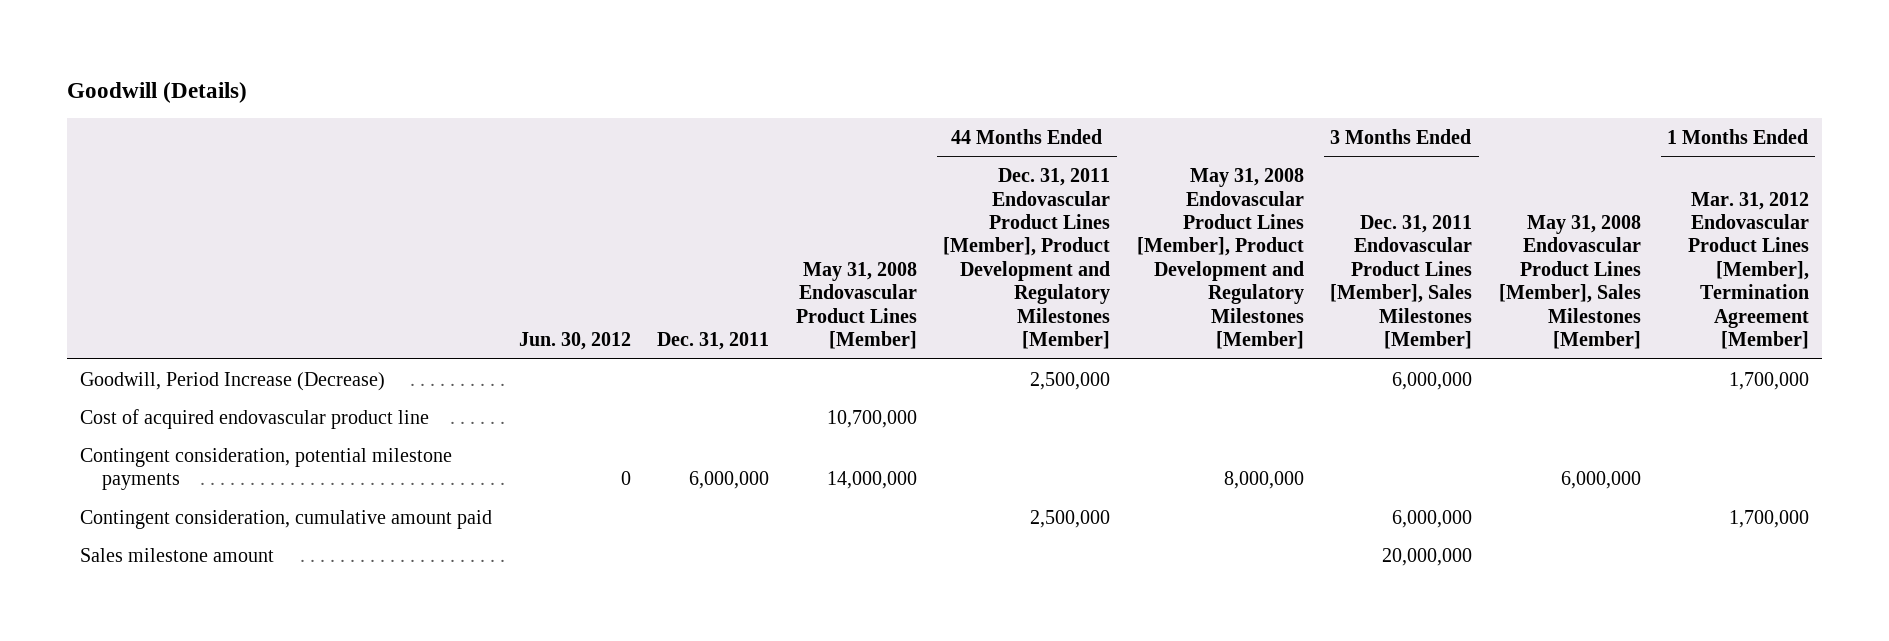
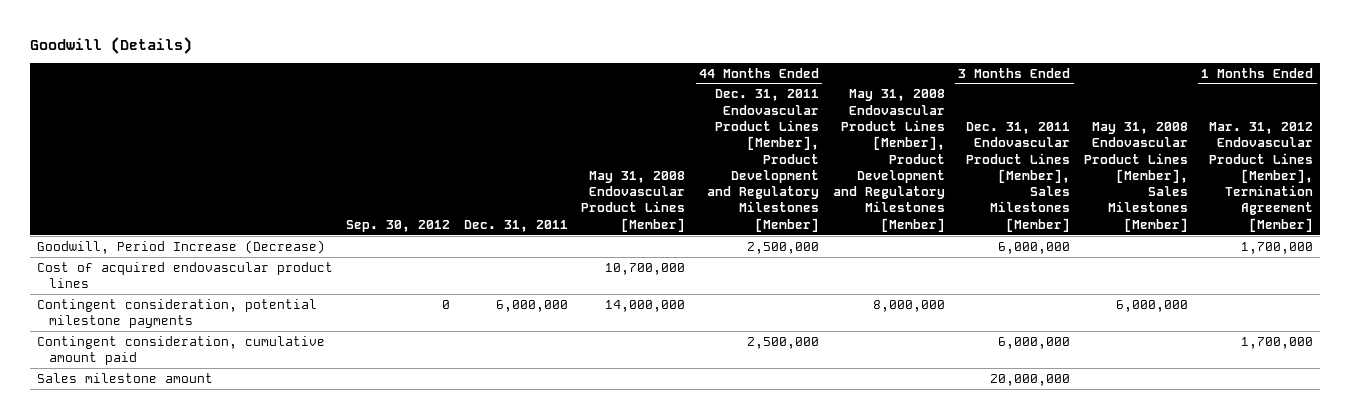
- | Jun. 30, 2012 | Dec. 31, 2011 | May 31, 2008 Endovascular Product Lines [Member] | 44 Months Ended Dec. 31, 2011 Endovascular Product Lines [Member], Product Development and Regulatory Milestones [Member] | May 31, 2008 Endovascular Product Lines [Member], Product Development and Regulatory Milestones [Member] | 3 Months Ended Dec. 31, 2011 Endovascular Product Lines [Member], Sales Milestones [Member] | May 31, 2008 Endovascular Product Lines [Member], Sales Milestones [Member] | 1 Months Ended Mar. 31, 2012 Endovascular Product Lines [Member], Termination Agreement [Member]
+ | Sep. 30, 2012 | Dec. 31, 2011 | May 31, 2008 Endovascular Product Lines [Member] | 44 Months Ended Dec. 31, 2011 Endovascular Product Lines [Member], Product Development and Regulatory Milestones [Member] | May 31, 2008 Endovascular Product Lines [Member], Product Development and Regulatory Milestones [Member] | 3 Months Ended Dec. 31, 2011 Endovascular Product Lines [Member], Sales Milestones [Member] | May 31, 2008 Endovascular Product Lines [Member], Sales Milestones [Member] | 1 Months Ended Mar. 31, 2012 Endovascular Product Lines [Member], Termination Agreement [Member]
- Cost of acquired endovascular product line | | | 10,700,000 | | | | |
+ Cost of acquired endovascular product lines | | | 10,700,000 | | | | |

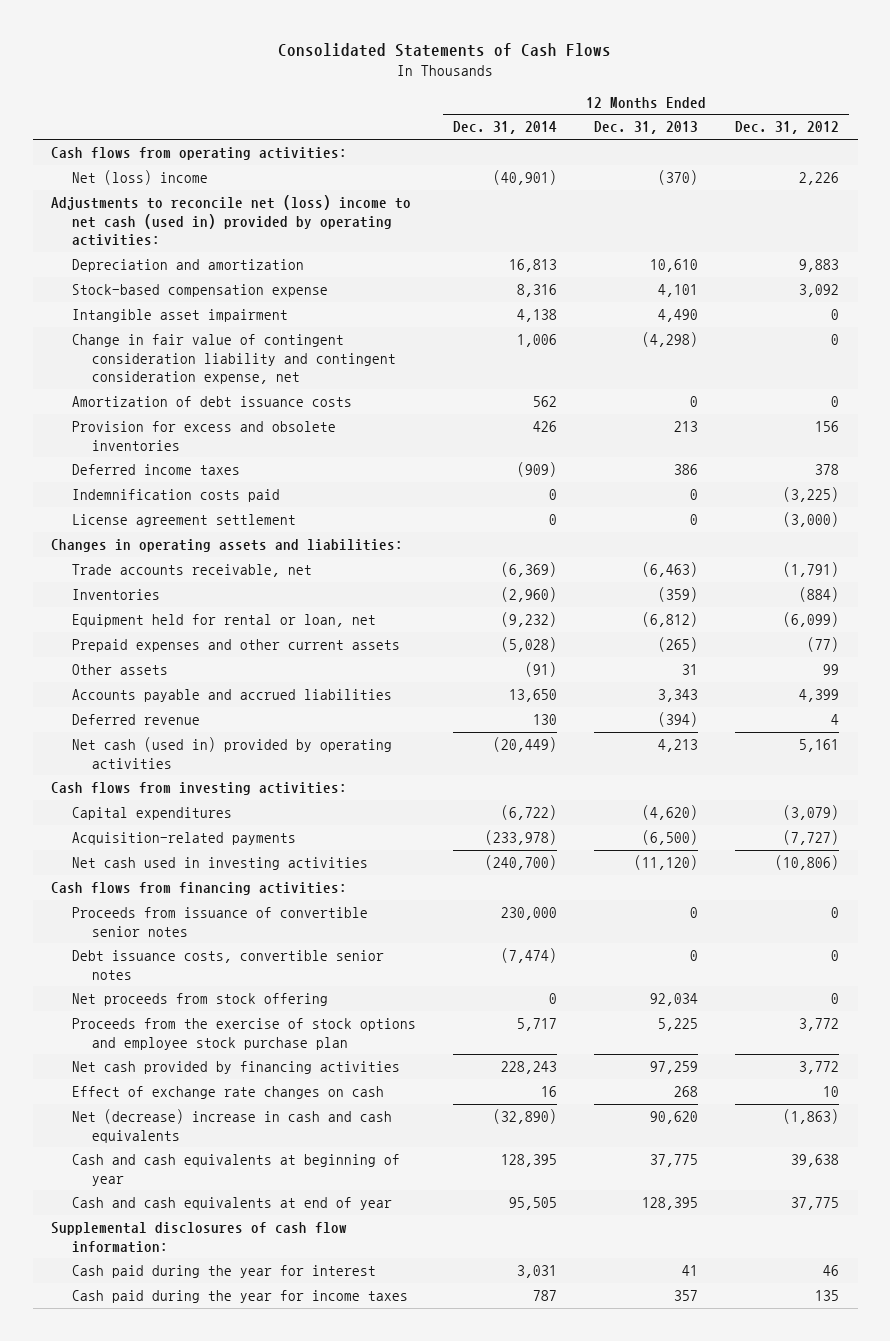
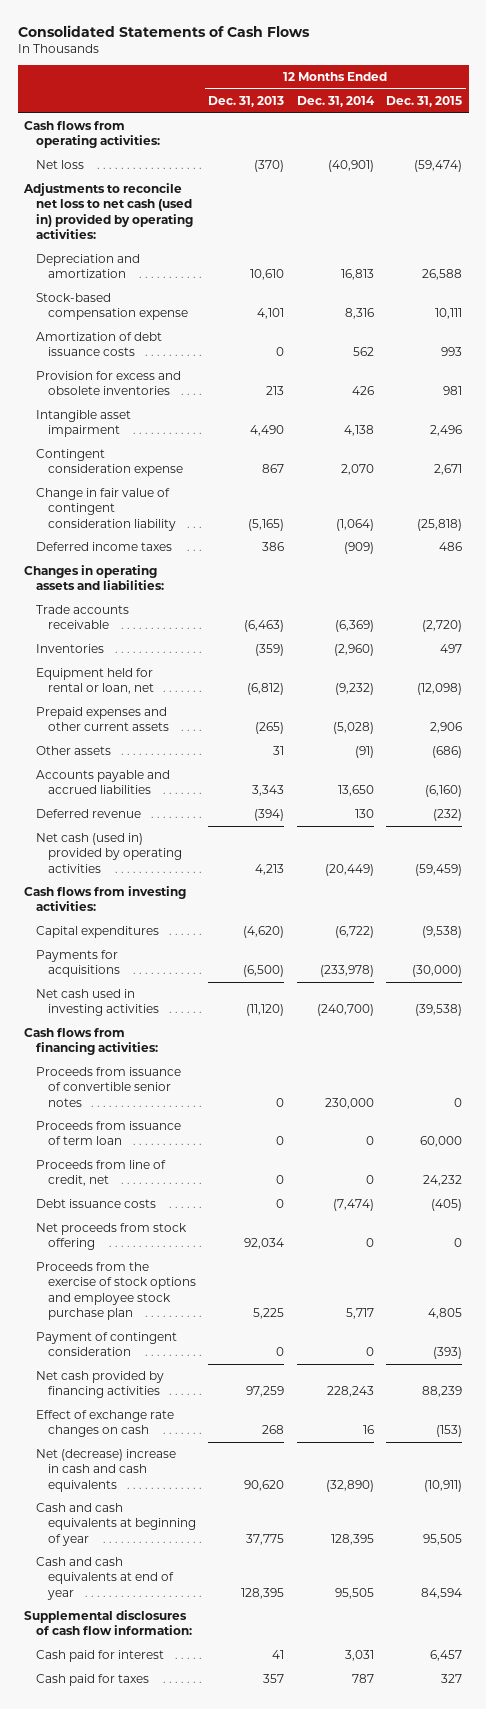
- | 12 Months Ended Dec. 31, 2014 | 12 Months Ended Dec. 31, 2013 | 12 Months Ended Dec. 31, 2012
+ | 12 Months Ended Dec. 31, 2013 | 12 Months Ended Dec. 31, 2014 | 12 Months Ended Dec. 31, 2015
- Net (loss) income | (40,901) | (370) | 2,226
- Adjustments to reconcile net (loss) income to net cash (used in) provided by operating activities:
+ Net loss | (370) | (40,901) | (59,474)
+ Adjustments to reconcile net loss to net cash (used in) provided by operating activities:
- Change in fair value of contingent consideration liability and contingent consideration expense, net | 1,006 | (4,298) | 0
moved down: Intangible asset impairment | 4,490 | 4,138 | 2,496
+ Contingent consideration expense | 867 | 2,070 | 2,671
+ Change in fair value of contingent consideration liability | (5,165) | (1,064) | (25,818)
- Indemnification costs paid | 0 | 0 | (3,225)
- License agreement settlement | 0 | 0 | (3,000)
- Trade accounts receivable, net | (6,369) | (6,463) | (1,791)
+ Trade accounts receivable | (6,463) | (6,369) | (2,720)
- Acquisition-related payments | (233,978) | (6,500) | (7,727)
+ Payments for acquisitions | (6,500) | (233,978) | (30,000)
- Debt issuance costs, convertible senior notes | (7,474) | 0 | 0
+ Proceeds from issuance of term loan | 0 | 0 | 60,000
+ Proceeds from line of credit, net | 0 | 0 | 24,232
+ Debt issuance costs | 0 | (7,474) | (405)
+ Payment of contingent consideration | 0 | 0 | (393)
- Cash paid during the year for interest | 3,031 | 41 | 46
- Cash paid during the year for income taxes | 787 | 357 | 135
+ Cash paid for interest | 41 | 3,031 | 6,457
+ Cash paid for taxes | 357 | 787 | 327

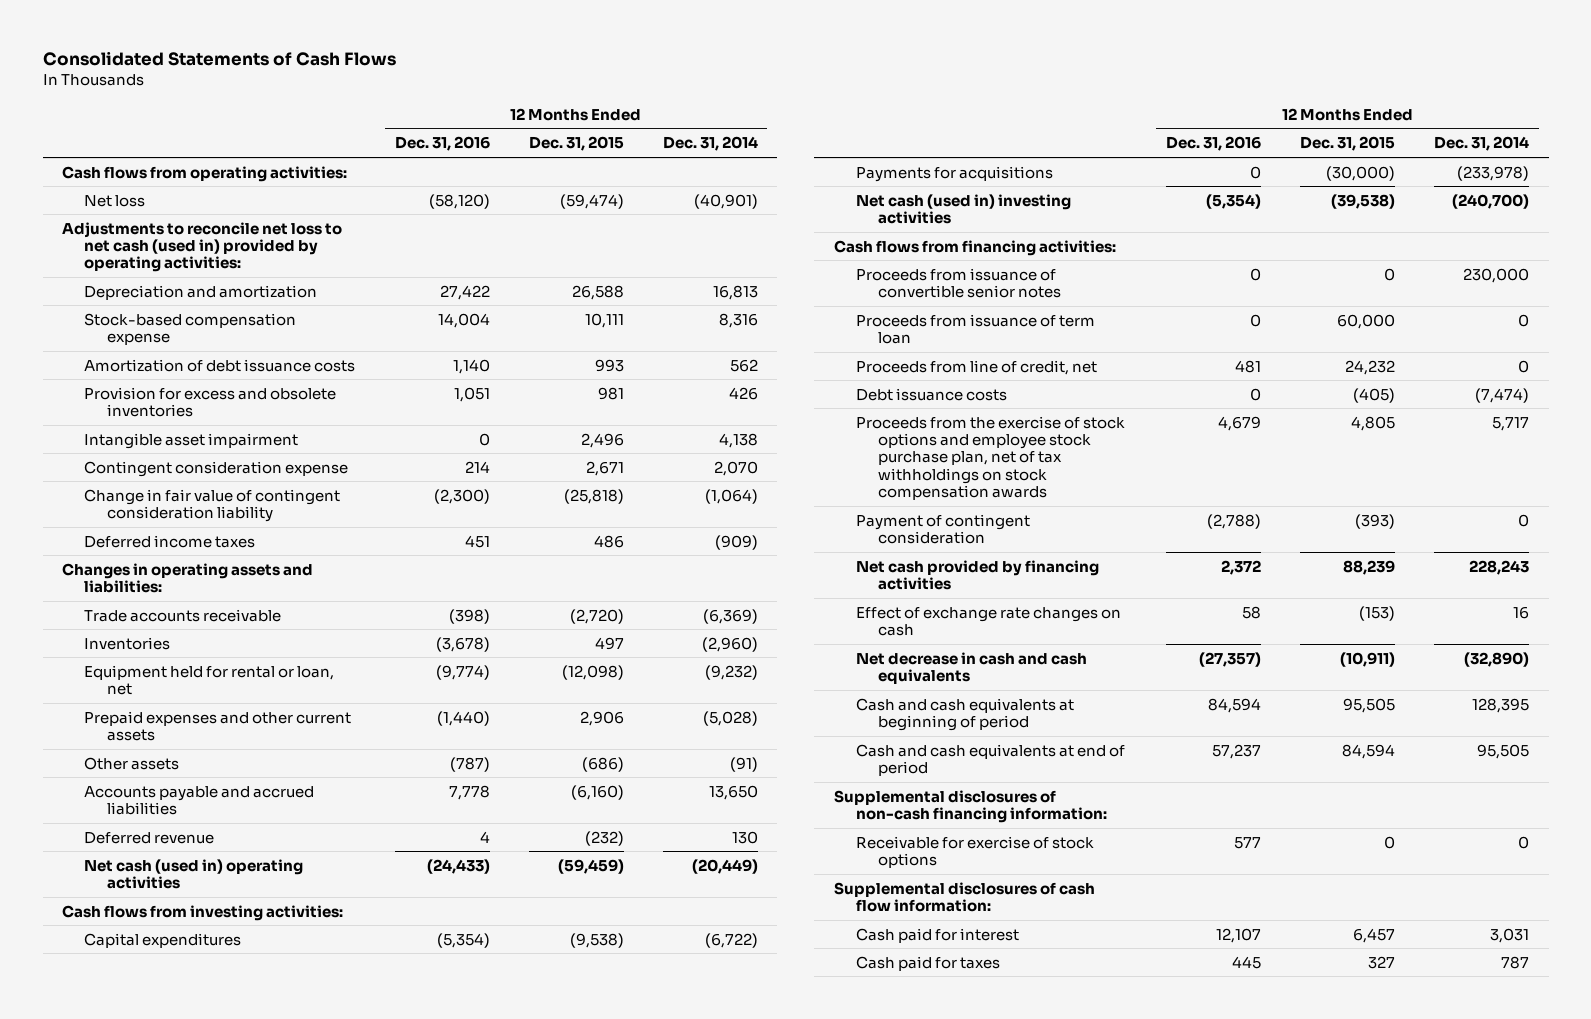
- | 12 Months Ended Dec. 31, 2013 | 12 Months Ended Dec. 31, 2014 | 12 Months Ended Dec. 31, 2015
+ | 12 Months Ended Dec. 31, 2016 | 12 Months Ended Dec. 31, 2015 | 12 Months Ended Dec. 31, 2014
- Net cash (used in) provided by operating activities | 4,213 | (20,449) | (59,459)
+ Net cash (used in) operating activities | (24,433) | (59,459) | (20,449)
- Net cash used in investing activities | (11,120) | (240,700) | (39,538)
+ Net cash (used in) investing activities | (5,354) | (39,538) | (240,700)
- Net proceeds from stock offering | 92,034 | 0 | 0
- Proceeds from the exercise of stock options and employee stock purchase plan | 5,225 | 5,717 | 4,805
+ Proceeds from the exercise of stock options and employee stock purchase plan, net of tax withholdings on stock compensation awards | 4,679 | 4,805 | 5,717
- Net (decrease) increase in cash and cash equivalents | 90,620 | (32,890) | (10,911)
- Cash and cash equivalents at beginning of year | 37,775 | 128,395 | 95,505
- Cash and cash equivalents at end of year | 128,395 | 95,505 | 84,594
+ Net decrease in cash and cash equivalents | (27,357) | (10,911) | (32,890)
+ Cash and cash equivalents at beginning of period | 84,594 | 95,505 | 128,395
+ Cash and cash equivalents at end of period | 57,237 | 84,594 | 95,505
+ Supplemental disclosures of non-cash financing information:
+ Receivable for exercise of stock options | 577 | 0 | 0

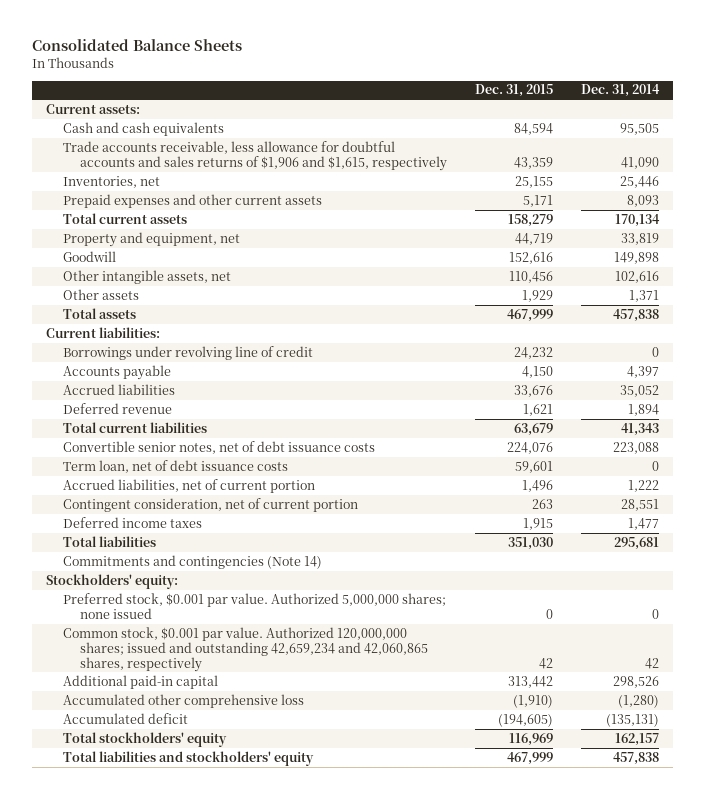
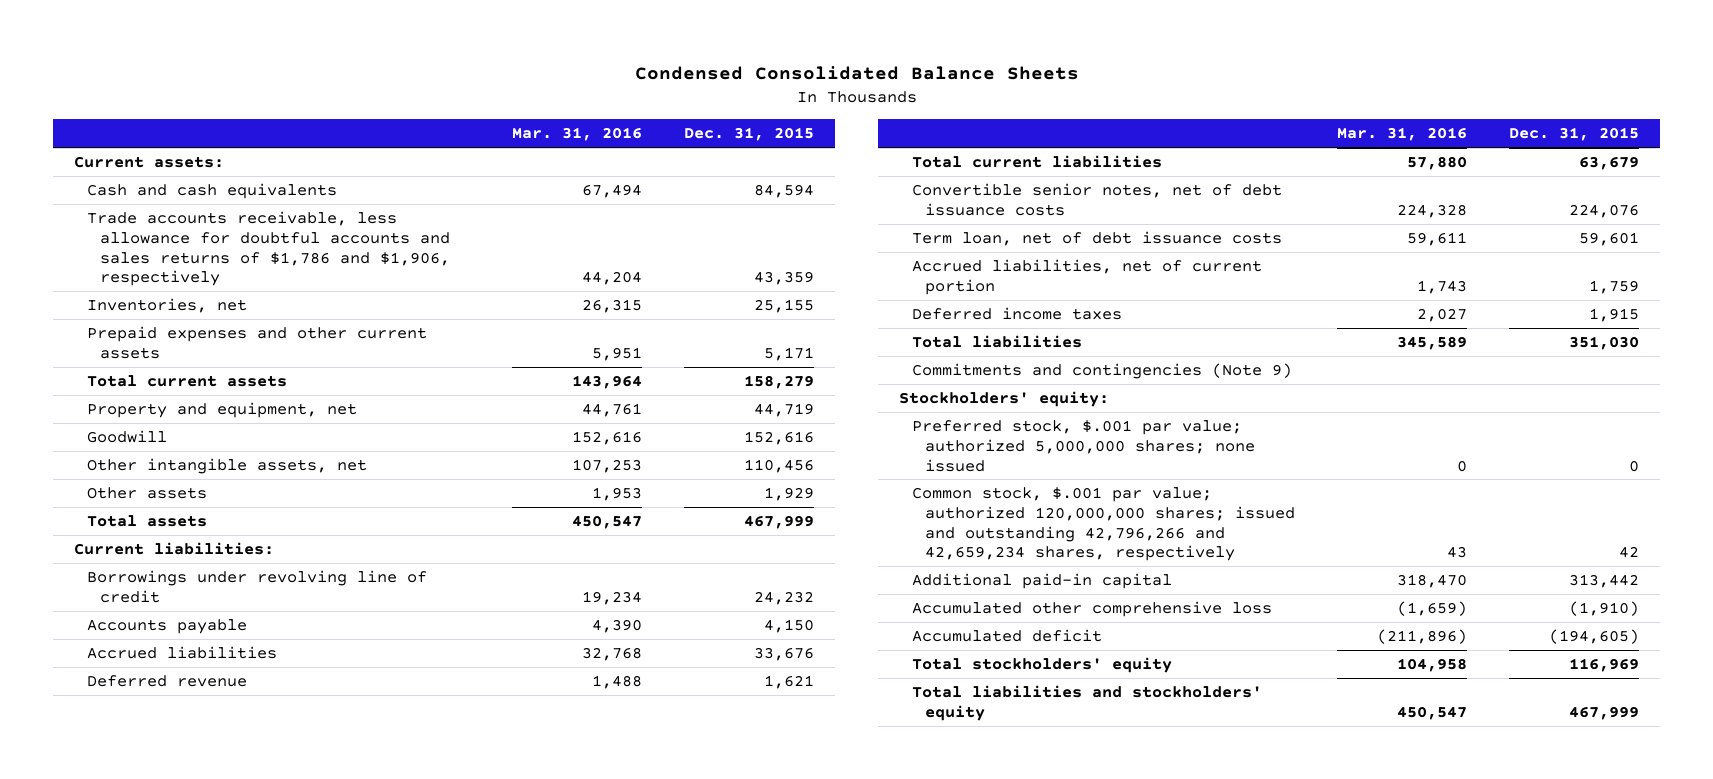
- Consolidated Balance Sheets
+ Condensed Consolidated Balance Sheets
- | Dec. 31, 2015 | Dec. 31, 2014
+ | Mar. 31, 2016 | Dec. 31, 2015
- Trade accounts receivable, less allowance for doubtful accounts and sales returns of $1,906 and $1,615, respectively | 43,359 | 41,090
+ Trade accounts receivable, less allowance for doubtful accounts and sales returns of $1,786 and $1,906, respectively | 44,204 | 43,359
- Accrued liabilities, net of current portion | 1,496 | 1,222
- Contingent consideration, net of current portion | 263 | 28,551
+ Accrued liabilities, net of current portion | 1,743 | 1,759
- Commitments and contingencies (Note 14)
+ Commitments and contingencies (Note 9)
- Preferred stock, $0.001 par value. Authorized 5,000,000 shares; none issued | 0 | 0
- Common stock, $0.001 par value. Authorized 120,000,000 shares; issued and outstanding 42,659,234 and 42,060,865 shares, respectively | 42 | 42
+ Preferred stock, $.001 par value; authorized 5,000,000 shares; none issued | 0 | 0
+ Common stock, $.001 par value; authorized 120,000,000 shares; issued and outstanding 42,796,266 and 42,659,234 shares, respectively | 43 | 42

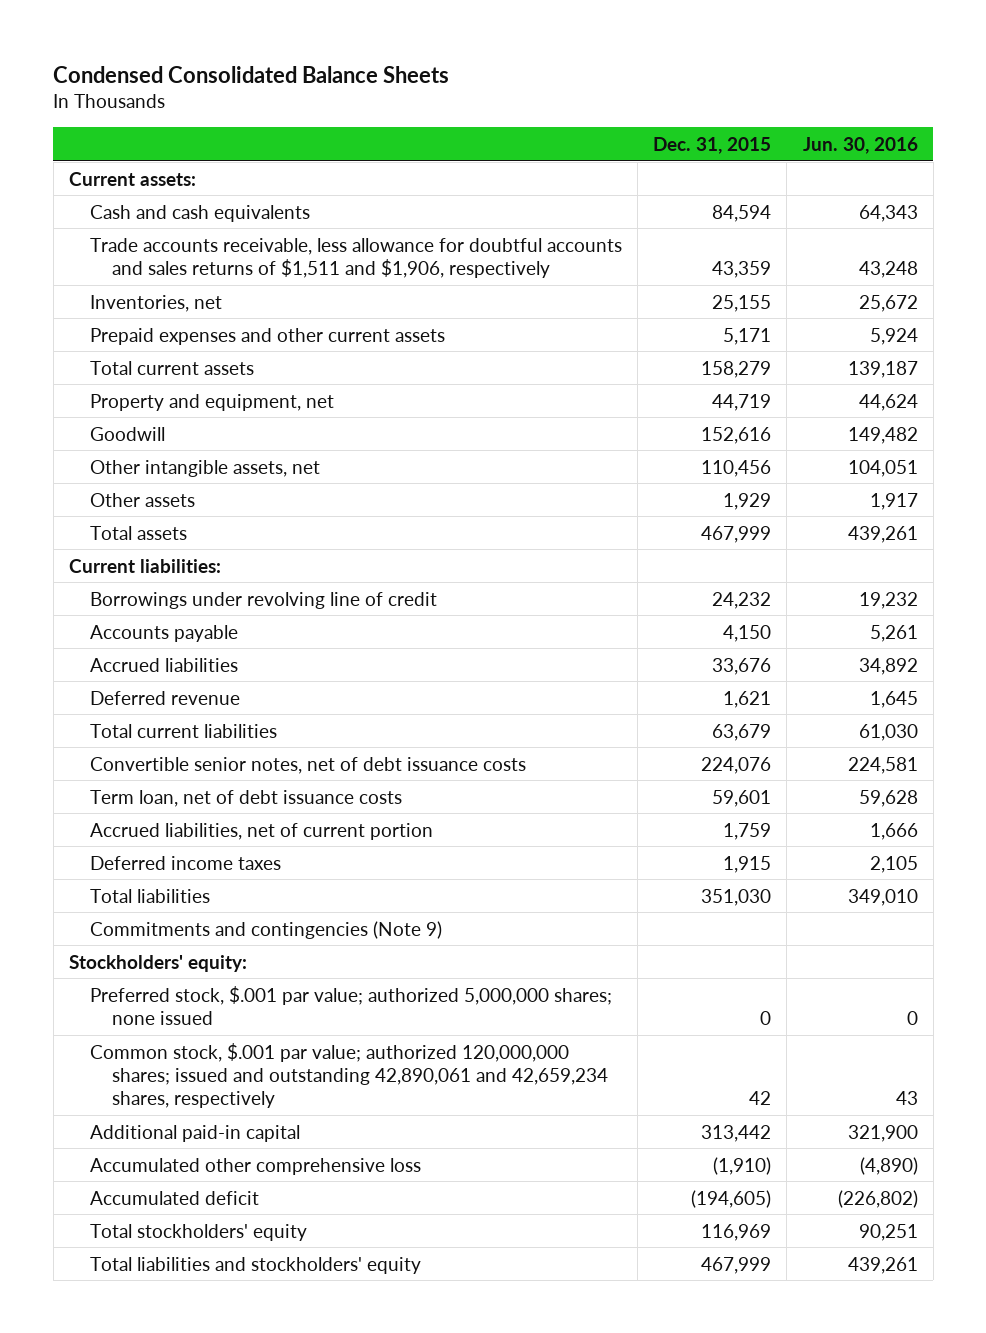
- | Mar. 31, 2016 | Dec. 31, 2015
+ | Dec. 31, 2015 | Jun. 30, 2016
- Trade accounts receivable, less allowance for doubtful accounts and sales returns of $1,786 and $1,906, respectively | 44,204 | 43,359
+ Trade accounts receivable, less allowance for doubtful accounts and sales returns of $1,511 and $1,906, respectively | 43,359 | 43,248
- Common stock, $.001 par value; authorized 120,000,000 shares; issued and outstanding 42,796,266 and 42,659,234 shares, respectively | 43 | 42
+ Common stock, $.001 par value; authorized 120,000,000 shares; issued and outstanding 42,890,061 and 42,659,234 shares, respectively | 42 | 43

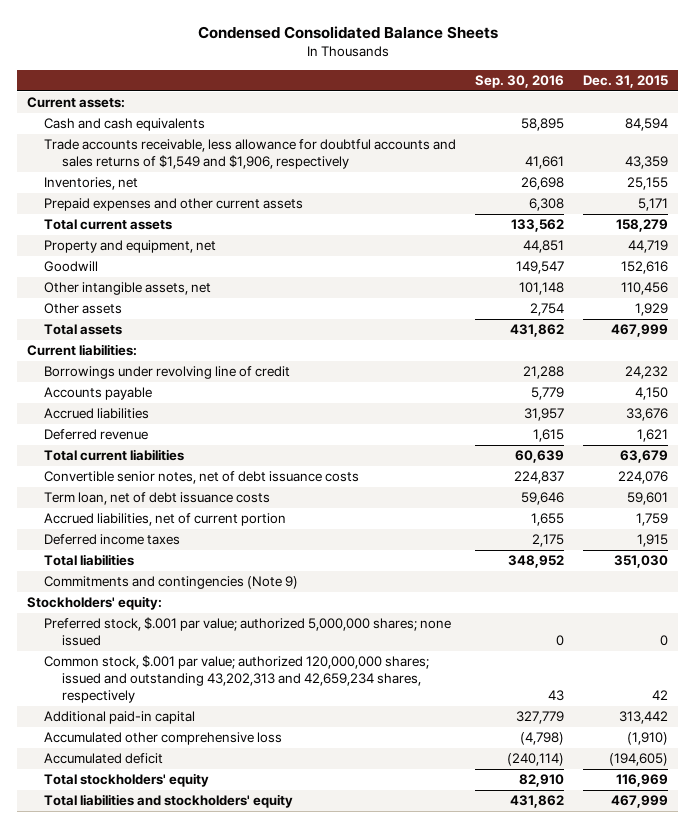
- | Dec. 31, 2015 | Jun. 30, 2016
+ | Sep. 30, 2016 | Dec. 31, 2015
- Trade accounts receivable, less allowance for doubtful accounts and sales returns of $1,511 and $1,906, respectively | 43,359 | 43,248
+ Trade accounts receivable, less allowance for doubtful accounts and sales returns of $1,549 and $1,906, respectively | 41,661 | 43,359
- Common stock, $.001 par value; authorized 120,000,000 shares; issued and outstanding 42,890,061 and 42,659,234 shares, respectively | 42 | 43
+ Common stock, $.001 par value; authorized 120,000,000 shares; issued and outstanding 43,202,313 and 42,659,234 shares, respectively | 43 | 42

